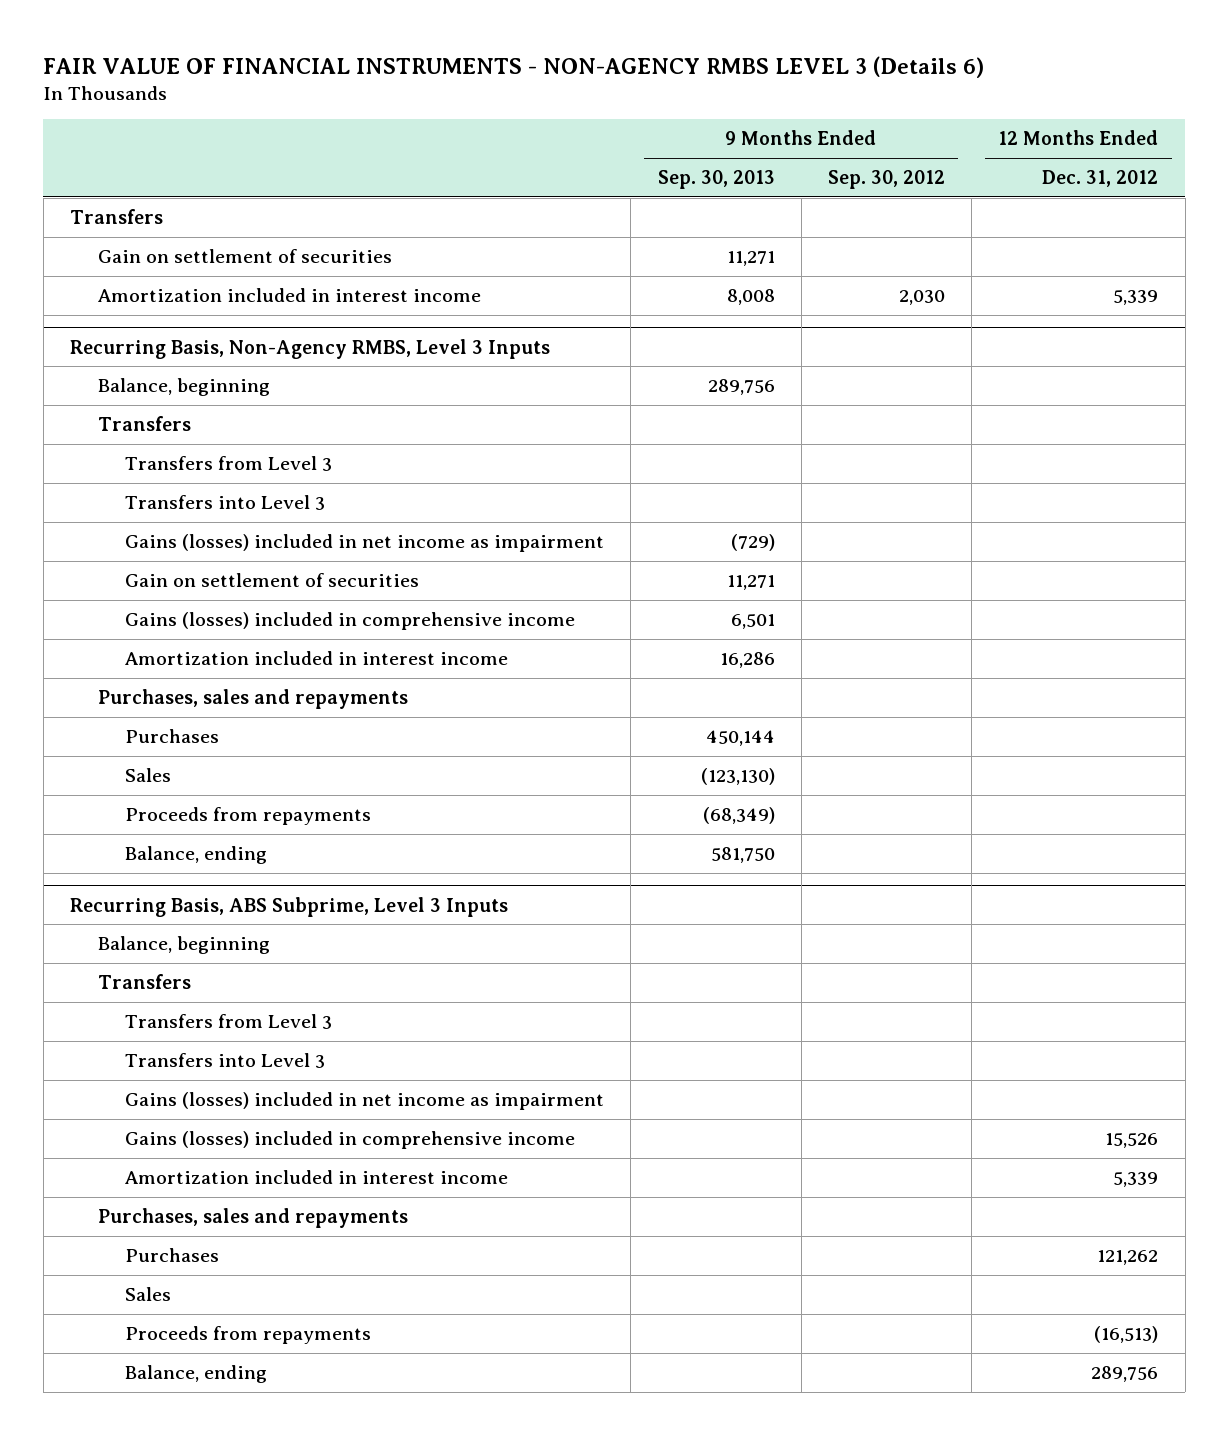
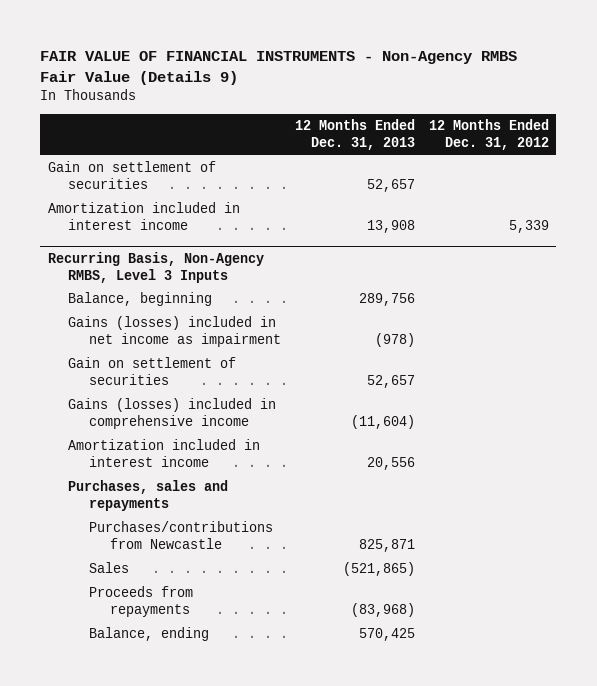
- FAIR VALUE OF FINANCIAL INSTRUMENTS - NON-AGENCY RMBS LEVEL 3 (Details 6)
+ FAIR VALUE OF FINANCIAL INSTRUMENTS - Non-Agency RMBS Fair Value (Details 9)
- | 9 Months Ended Sep. 30, 2013 | 9 Months Ended Sep. 30, 2012 | 12 Months Ended Dec. 31, 2012
+ | 12 Months Ended Dec. 31, 2013 | 12 Months Ended Dec. 31, 2012
- Transfers
@ Recurring Basis, Non-Agency RMBS, Level 3 Inputs
- Transfers
- Transfers from Level 3
- Transfers into Level 3
- Purchases | 450,144 | |
+ Purchases/contributions from Newcastle | 825,871 |
- Recurring Basis, ABS Subprime, Level 3 Inputs
- Balance, beginning
- Transfers
- Transfers from Level 3
- Transfers into Level 3
- Gains (losses) included in net income as impairment
- Gains (losses) included in comprehensive income | | | 15,526
- Amortization included in interest income | | | 5,339
- Purchases, sales and repayments
- Purchases | | | 121,262
- Sales
- Proceeds from repayments | | | (16,513)
- Balance, ending | | | 289,756

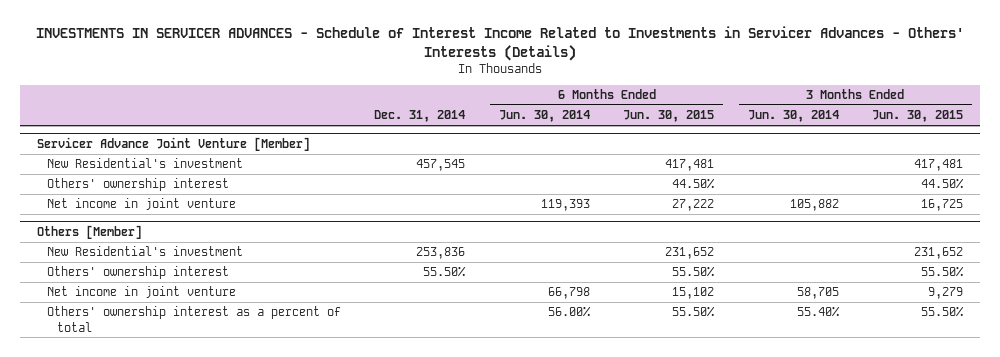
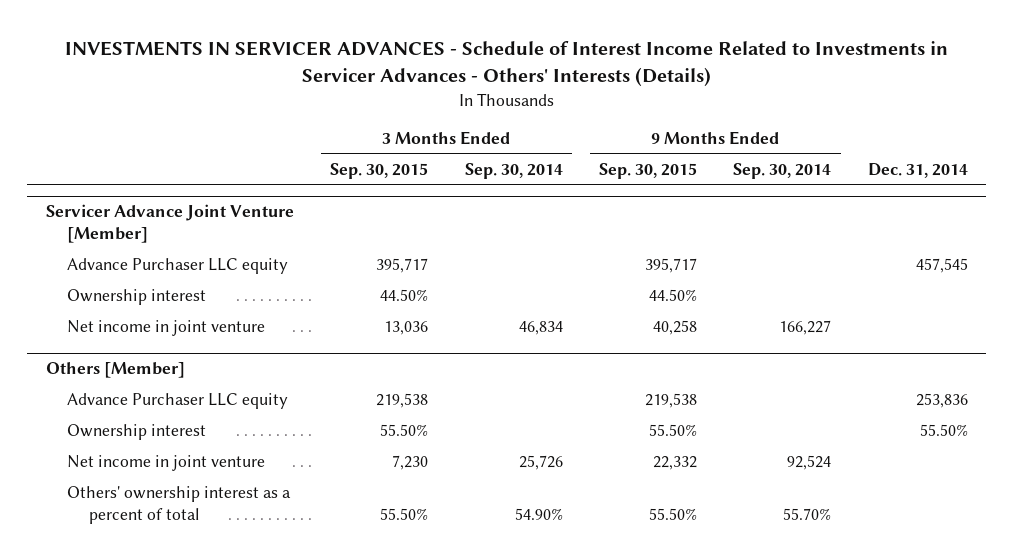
- | Dec. 31, 2014 | 6 Months Ended Jun. 30, 2014 | 6 Months Ended Jun. 30, 2015 | 3 Months Ended Jun. 30, 2014 | 3 Months Ended Jun. 30, 2015
+ | 3 Months Ended Sep. 30, 2015 | 3 Months Ended Sep. 30, 2014 | 9 Months Ended Sep. 30, 2015 | 9 Months Ended Sep. 30, 2014 | Dec. 31, 2014
@ Servicer Advance Joint Venture [Member]
- New Residential's investment | 457,545 | | 417,481 | | 417,481
- Others' ownership interest | | | 44.50% | | 44.50%
+ Advance Purchaser LLC equity | 395,717 | | 395,717 | | 457,545
+ Ownership interest | 44.50% | | 44.50% | |
@ Others [Member]
- New Residential's investment | 253,836 | | 231,652 | | 231,652
- Others' ownership interest | 55.50% | | 55.50% | | 55.50%
+ Advance Purchaser LLC equity | 219,538 | | 219,538 | | 253,836
+ Ownership interest | 55.50% | | 55.50% | | 55.50%

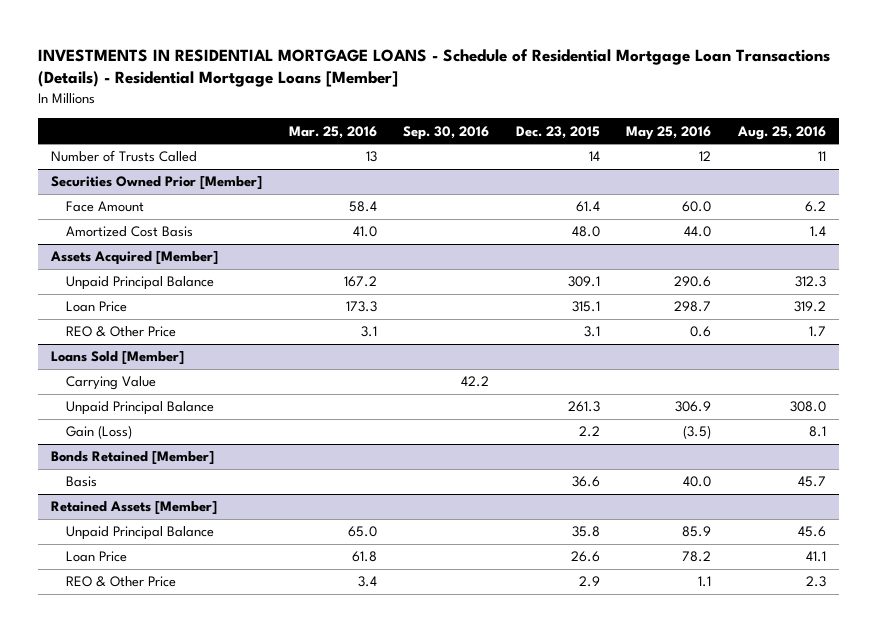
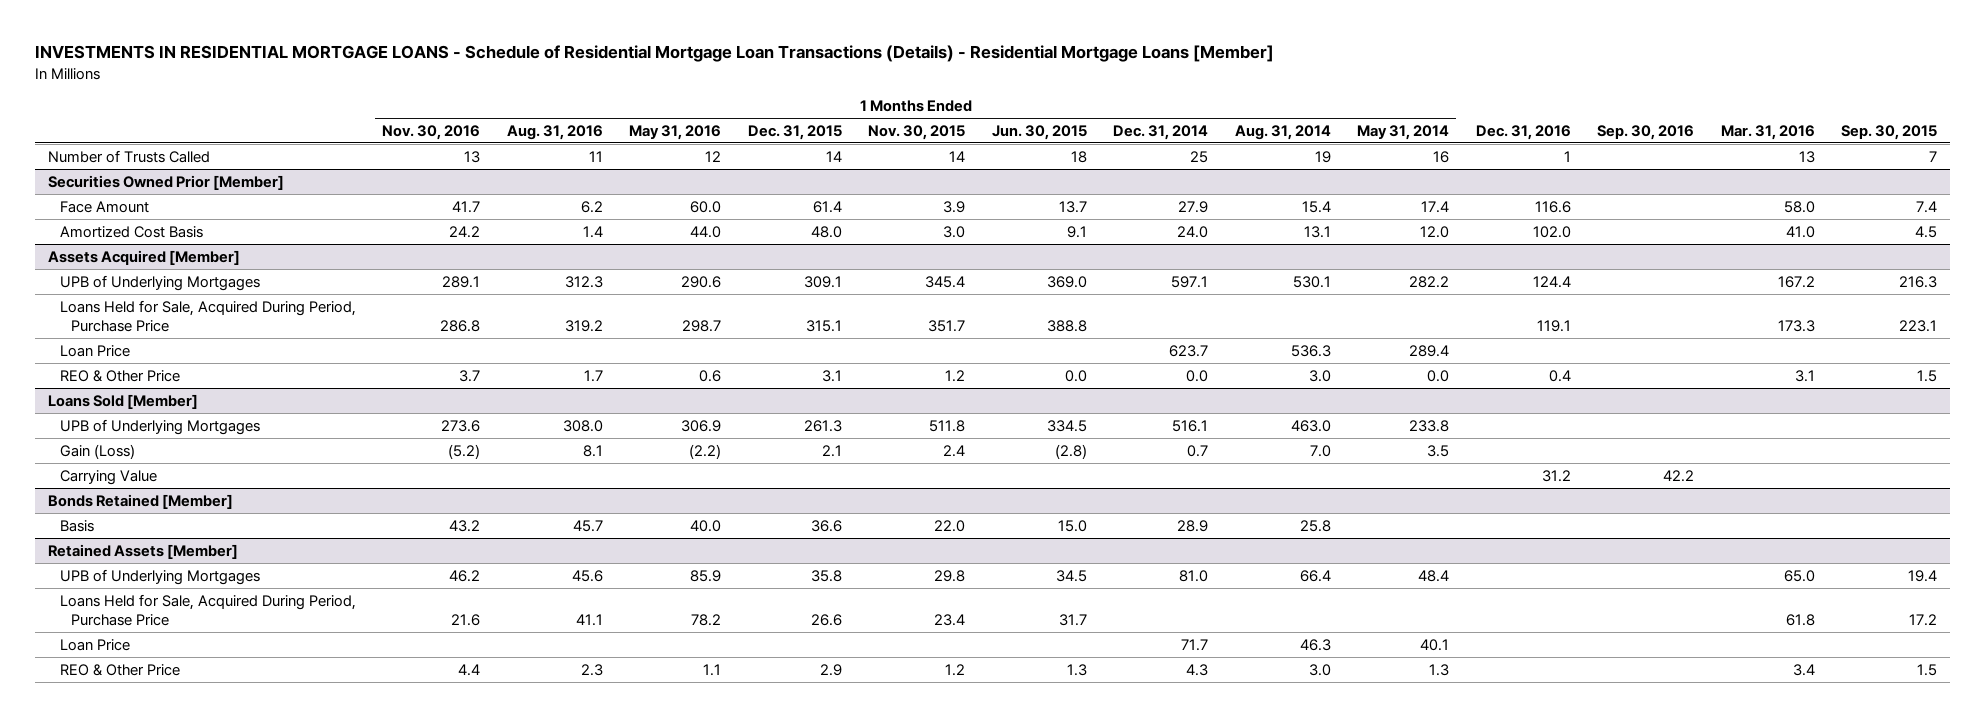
- | Mar. 25, 2016 | Sep. 30, 2016 | Dec. 23, 2015 | May 25, 2016 | Aug. 25, 2016
+ | 1 Months Ended Nov. 30, 2016 | 1 Months Ended Aug. 31, 2016 | 1 Months Ended May 31, 2016 | 1 Months Ended Dec. 31, 2015 | 1 Months Ended Nov. 30, 2015 | 1 Months Ended Jun. 30, 2015 | 1 Months Ended Dec. 31, 2014 | 1 Months Ended Aug. 31, 2014 | 1 Months Ended May 31, 2014 | Dec. 31, 2016 | Sep. 30, 2016 | Mar. 31, 2016 | Sep. 30, 2015
@ Assets Acquired [Member]
- Unpaid Principal Balance | 167.2 | | 309.1 | 290.6 | 312.3
+ UPB of Underlying Mortgages | 289.1 | 312.3 | 290.6 | 309.1 | 345.4 | 369.0 | 597.1 | 530.1 | 282.2 | 124.4 | | 167.2 | 216.3
+ Loans Held for Sale, Acquired During Period, Purchase Price | 286.8 | 319.2 | 298.7 | 315.1 | 351.7 | 388.8 | | | | 119.1 | | 173.3 | 223.1
@ Loans Sold [Member]
- Unpaid Principal Balance | | | 261.3 | 306.9 | 308.0
+ UPB of Underlying Mortgages | 273.6 | 308.0 | 306.9 | 261.3 | 511.8 | 334.5 | 516.1 | 463.0 | 233.8 | | | |
moved down: Carrying Value | | | | | | | | | | 31.2 | 42.2 | |
@ Retained Assets [Member]
- Unpaid Principal Balance | 65.0 | | 35.8 | 85.9 | 45.6
+ UPB of Underlying Mortgages | 46.2 | 45.6 | 85.9 | 35.8 | 29.8 | 34.5 | 81.0 | 66.4 | 48.4 | | | 65.0 | 19.4
+ Loans Held for Sale, Acquired During Period, Purchase Price | 21.6 | 41.1 | 78.2 | 26.6 | 23.4 | 31.7 | | | | | | 61.8 | 17.2

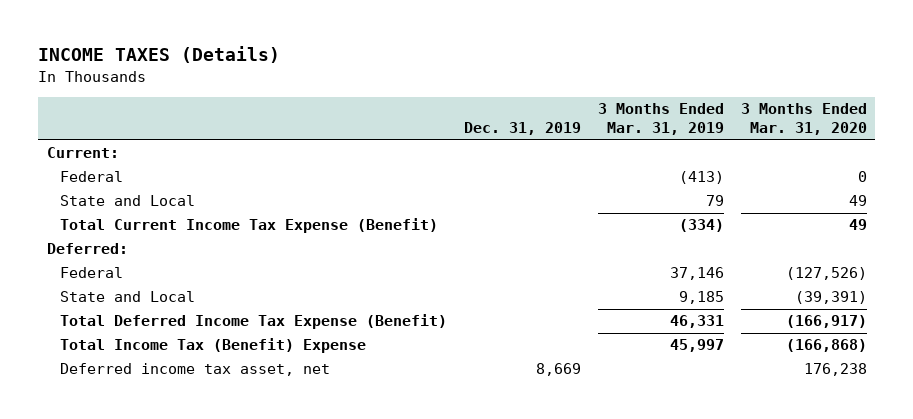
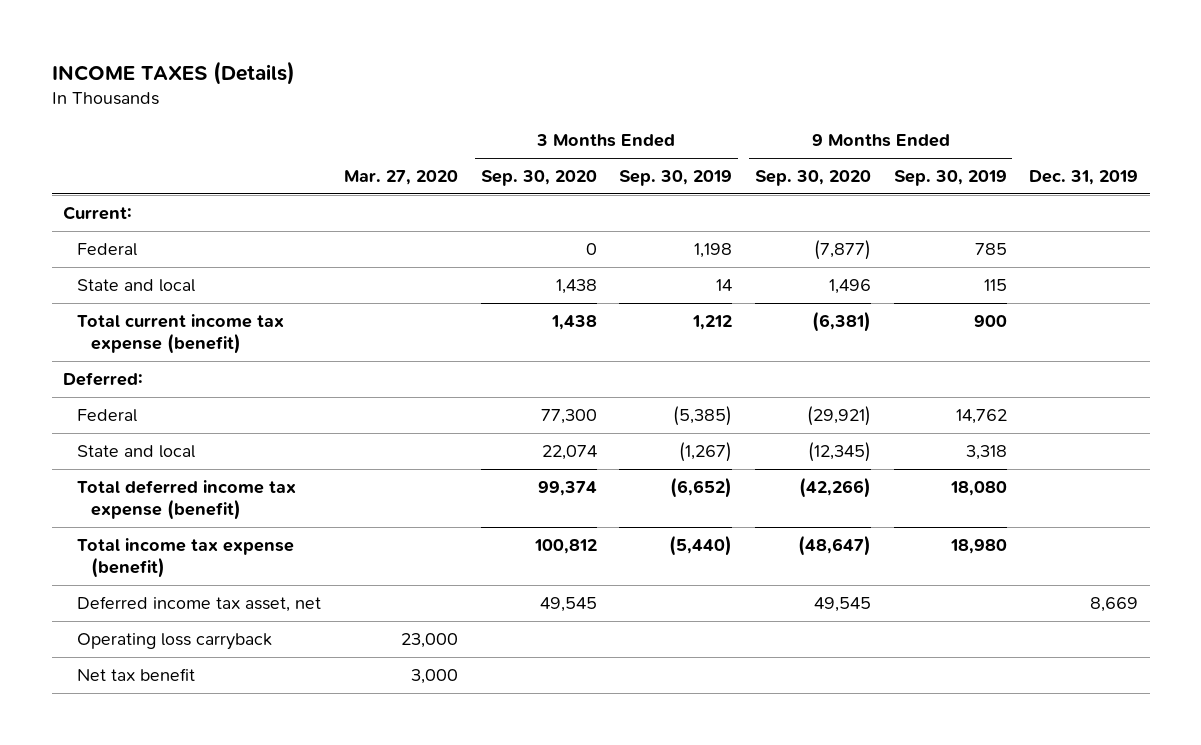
- | Dec. 31, 2019 | 3 Months Ended Mar. 31, 2019 | 3 Months Ended Mar. 31, 2020
+ | Mar. 27, 2020 | 3 Months Ended Sep. 30, 2020 | 3 Months Ended Sep. 30, 2019 | 9 Months Ended Sep. 30, 2020 | 9 Months Ended Sep. 30, 2019 | Dec. 31, 2019
- State and Local | | 79 | 49
- Total Current Income Tax Expense (Benefit) | | (334) | 49
+ State and local | | 1,438 | 14 | 1,496 | 115 |
+ Total current income tax expense (benefit) | | 1,438 | 1,212 | (6,381) | 900 |
- State and Local | | 9,185 | (39,391)
- Total Deferred Income Tax Expense (Benefit) | | 46,331 | (166,917)
- Total Income Tax (Benefit) Expense | | 45,997 | (166,868)
+ State and local | | 22,074 | (1,267) | (12,345) | 3,318 |
+ Total deferred income tax expense (benefit) | | 99,374 | (6,652) | (42,266) | 18,080 |
+ Total income tax expense (benefit) | | 100,812 | (5,440) | (48,647) | 18,980 |
+ Operating loss carryback | 23,000 | | | | |
+ Net tax benefit | 3,000 | | | | |

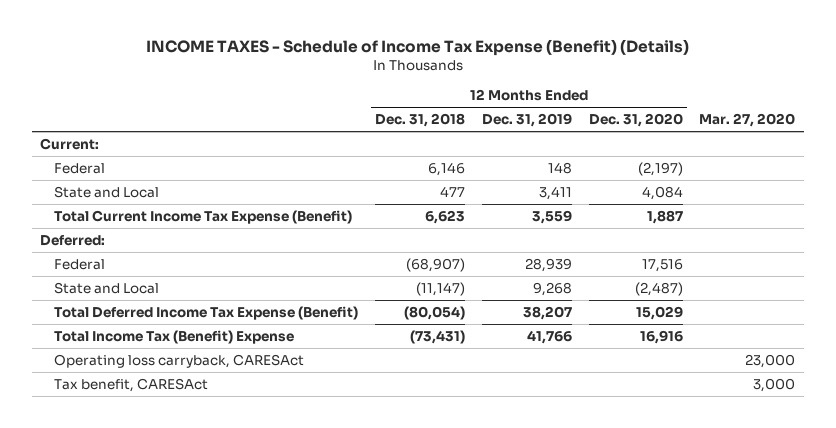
- INCOME TAXES (Details)
+ INCOME TAXES - Schedule of Income Tax Expense (Benefit) (Details)
- | Mar. 27, 2020 | 3 Months Ended Sep. 30, 2020 | 3 Months Ended Sep. 30, 2019 | 9 Months Ended Sep. 30, 2020 | 9 Months Ended Sep. 30, 2019 | Dec. 31, 2019
+ | 12 Months Ended Dec. 31, 2018 | 12 Months Ended Dec. 31, 2019 | 12 Months Ended Dec. 31, 2020 | Mar. 27, 2020
- State and local | | 1,438 | 14 | 1,496 | 115 |
- Total current income tax expense (benefit) | | 1,438 | 1,212 | (6,381) | 900 |
+ State and Local | 477 | 3,411 | 4,084 |
+ Total Current Income Tax Expense (Benefit) | 6,623 | 3,559 | 1,887 |
- State and local | | 22,074 | (1,267) | (12,345) | 3,318 |
- Total deferred income tax expense (benefit) | | 99,374 | (6,652) | (42,266) | 18,080 |
- Total income tax expense (benefit) | | 100,812 | (5,440) | (48,647) | 18,980 |
- Deferred income tax asset, net | | 49,545 | | 49,545 | | 8,669
- Operating loss carryback | 23,000 | | | | |
- Net tax benefit | 3,000 | | | | |
+ State and Local | (11,147) | 9,268 | (2,487) |
+ Total Deferred Income Tax Expense (Benefit) | (80,054) | 38,207 | 15,029 |
+ Total Income Tax (Benefit) Expense | (73,431) | 41,766 | 16,916 |
+ Operating loss carryback, CARESAct | | | | 23,000
+ Tax benefit, CARESAct | | | | 3,000

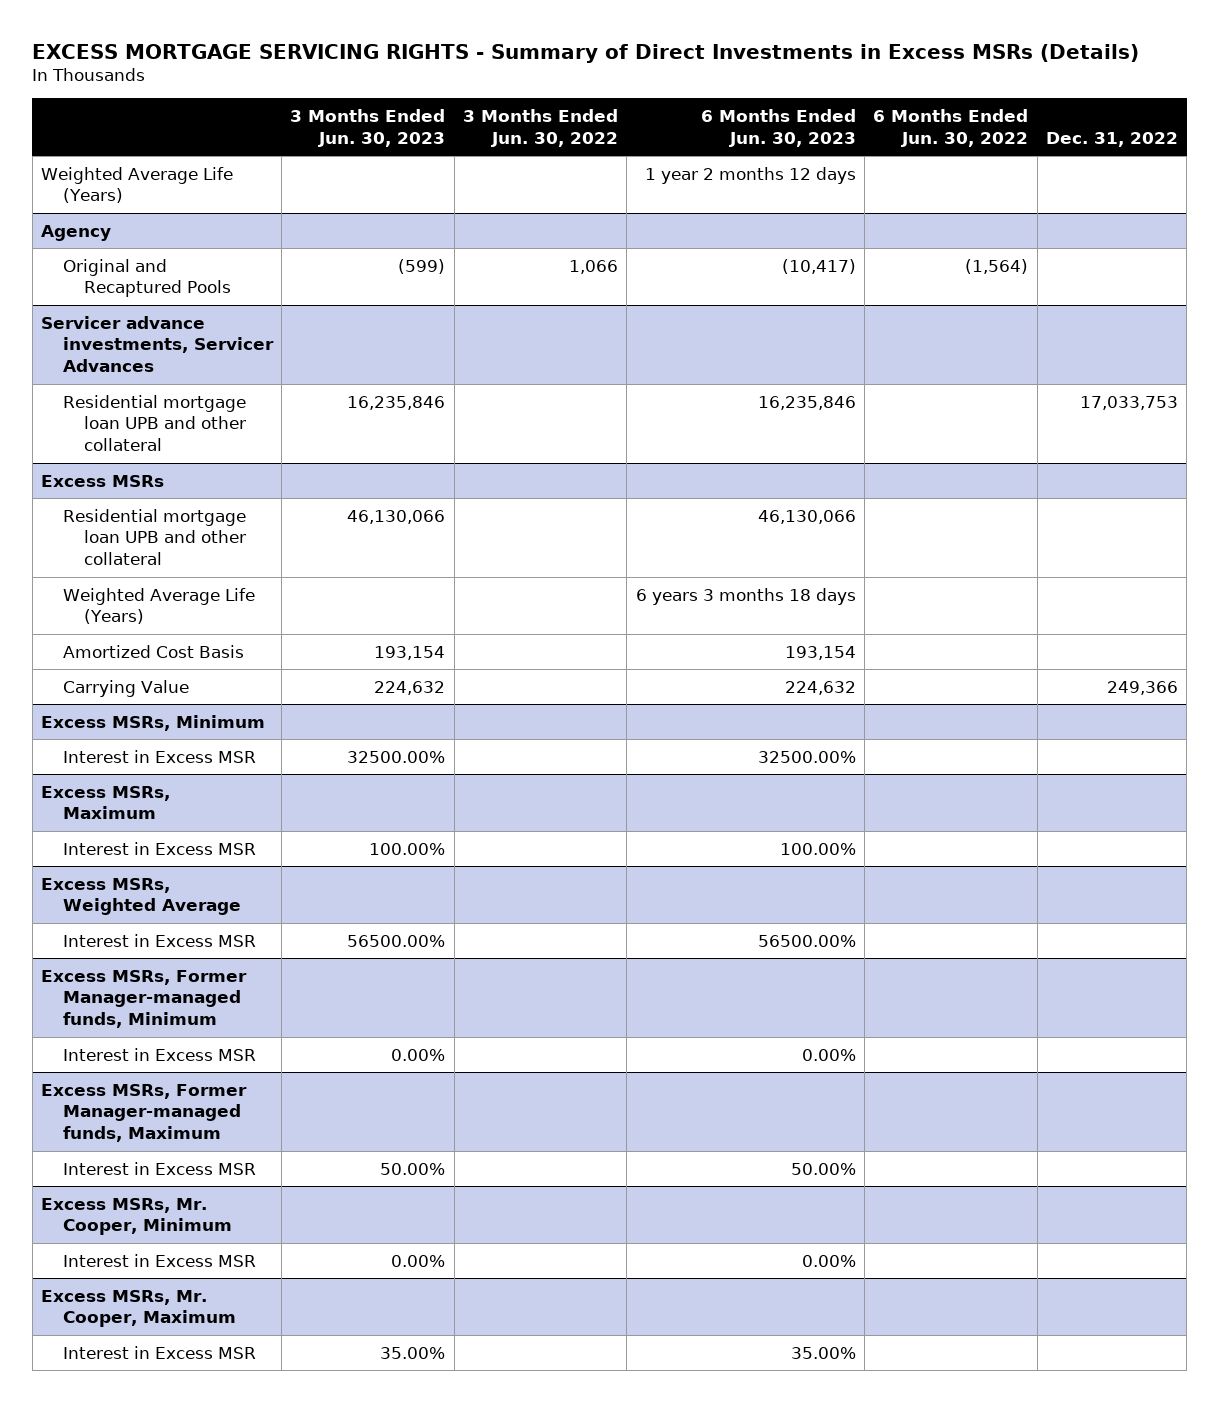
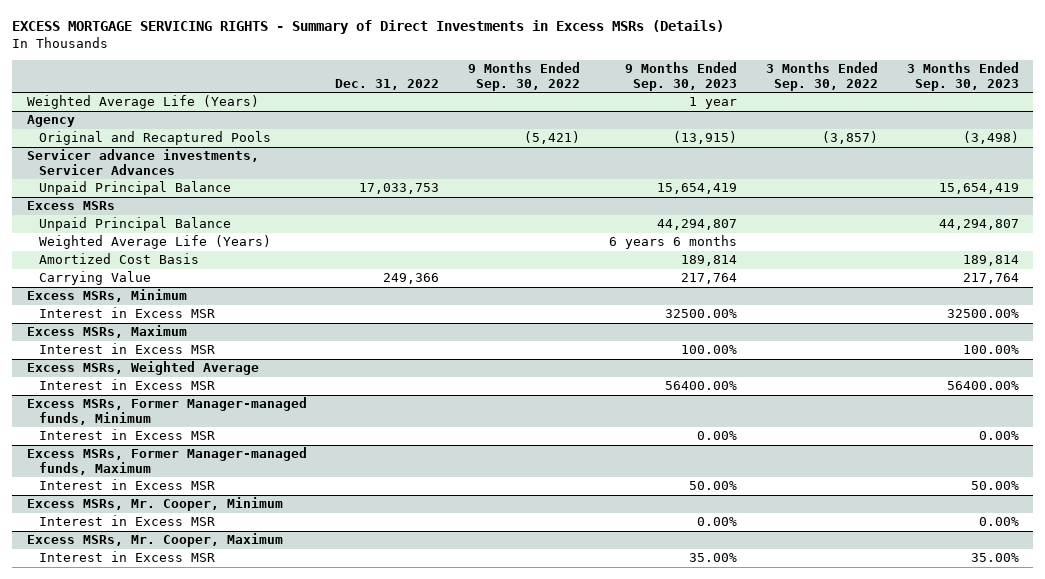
- | 3 Months Ended Jun. 30, 2023 | 3 Months Ended Jun. 30, 2022 | 6 Months Ended Jun. 30, 2023 | 6 Months Ended Jun. 30, 2022 | Dec. 31, 2022
+ | Dec. 31, 2022 | 9 Months Ended Sep. 30, 2022 | 9 Months Ended Sep. 30, 2023 | 3 Months Ended Sep. 30, 2022 | 3 Months Ended Sep. 30, 2023
@ Servicer advance investments, Servicer Advances
- Residential mortgage loan UPB and other collateral | 16,235,846 | | 16,235,846 | | 17,033,753
+ Unpaid Principal Balance | 17,033,753 | | 15,654,419 | | 15,654,419
@ Excess MSRs
- Residential mortgage loan UPB and other collateral | 46,130,066 | | 46,130,066 | |
+ Unpaid Principal Balance | | | 44,294,807 | | 44,294,807

